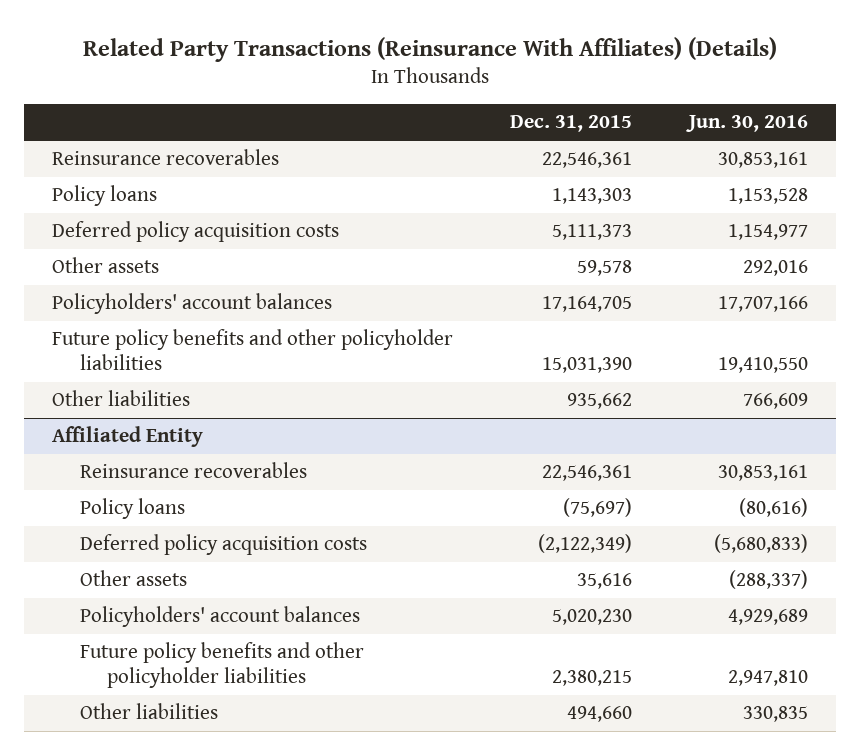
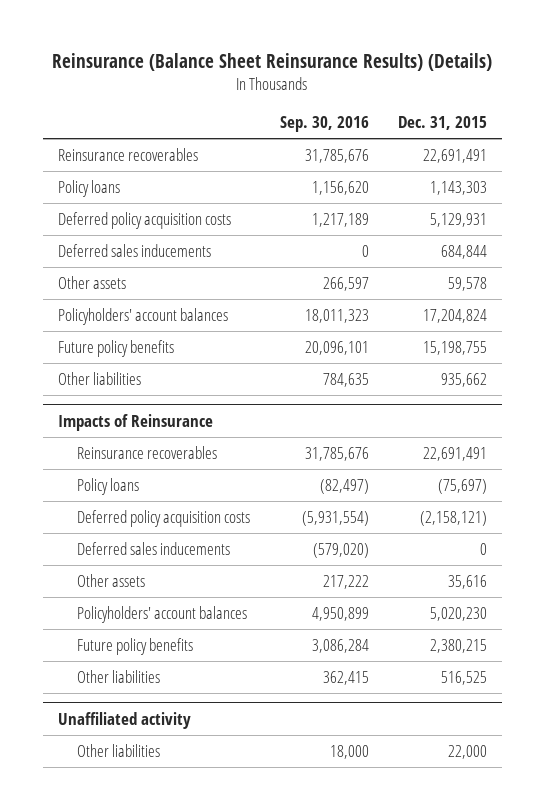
- Related Party Transactions (Reinsurance With Affiliates) (Details)
+ Reinsurance (Balance Sheet Reinsurance Results) (Details)
- | Dec. 31, 2015 | Jun. 30, 2016
+ | Sep. 30, 2016 | Dec. 31, 2015
- Reinsurance recoverables | 22,546,361 | 30,853,161
+ Reinsurance recoverables | 31,785,676 | 22,691,491
- Deferred policy acquisition costs | 5,111,373 | 1,154,977
+ Deferred policy acquisition costs | 1,217,189 | 5,129,931
+ Deferred sales inducements | 0 | 684,844
- Policyholders' account balances | 17,164,705 | 17,707,166
- Future policy benefits and other policyholder liabilities | 15,031,390 | 19,410,550
+ Policyholders' account balances | 18,011,323 | 17,204,824
+ Future policy benefits | 20,096,101 | 15,198,755
- Affiliated Entity
- Reinsurance recoverables | 22,546,361 | 30,853,161
+ Impacts of Reinsurance
+ Reinsurance recoverables | 31,785,676 | 22,691,491
- Deferred policy acquisition costs | (2,122,349) | (5,680,833)
+ Deferred policy acquisition costs | (5,931,554) | (2,158,121)
+ Deferred sales inducements | (579,020) | 0
- Future policy benefits and other policyholder liabilities | 2,380,215 | 2,947,810
- Other liabilities | 494,660 | 330,835
+ Future policy benefits | 3,086,284 | 2,380,215
+ Other liabilities | 362,415 | 516,525
+ Unaffiliated activity
+ Other liabilities | 18,000 | 22,000

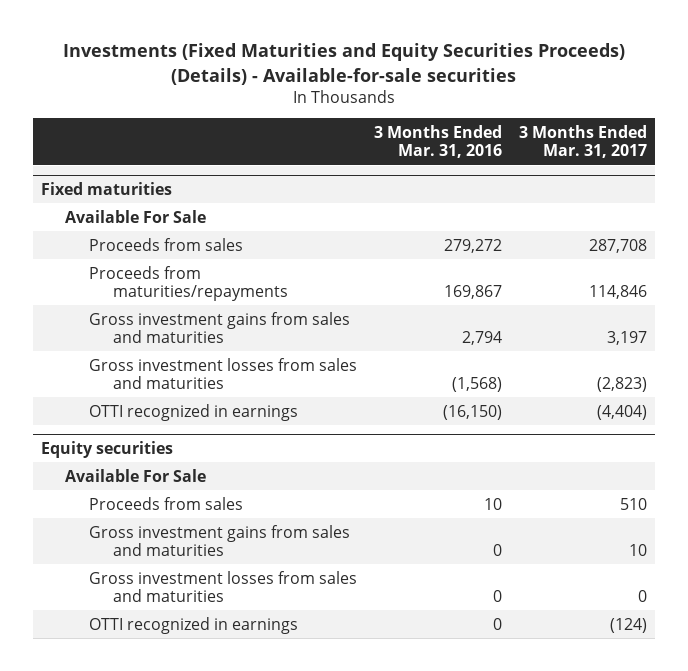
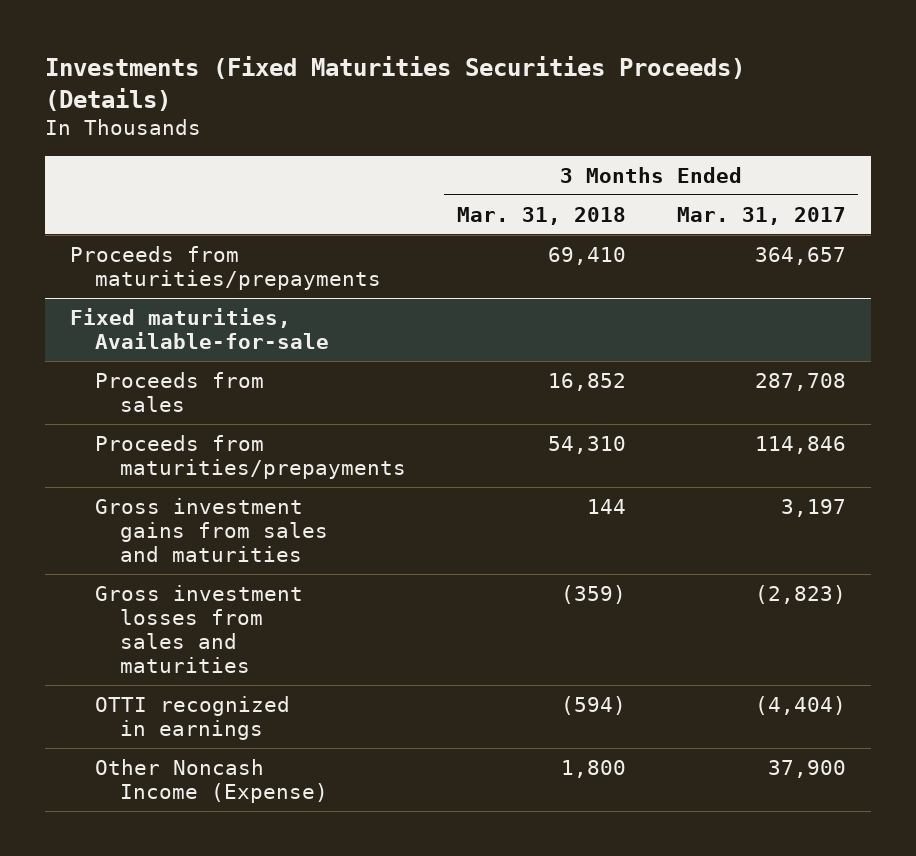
- Investments (Fixed Maturities and Equity Securities Proceeds) (Details) - Available-for-sale securities
+ Investments (Fixed Maturities Securities Proceeds) (Details)
- | 3 Months Ended Mar. 31, 2016 | 3 Months Ended Mar. 31, 2017
+ | 3 Months Ended Mar. 31, 2018 | 3 Months Ended Mar. 31, 2017
- Fixed maturities
- Available For Sale
+ Proceeds from maturities/prepayments | 69,410 | 364,657
+ Fixed maturities, Available-for-sale
- Proceeds from maturities/repayments | 169,867 | 114,846
+ Proceeds from maturities/prepayments | 54,310 | 114,846
- Equity securities
- Available For Sale
- Proceeds from sales | 10 | 510
- Gross investment gains from sales and maturities | 0 | 10
- Gross investment losses from sales and maturities | 0 | 0
- OTTI recognized in earnings | 0 | (124)
+ Other Noncash Income (Expense) | 1,800 | 37,900

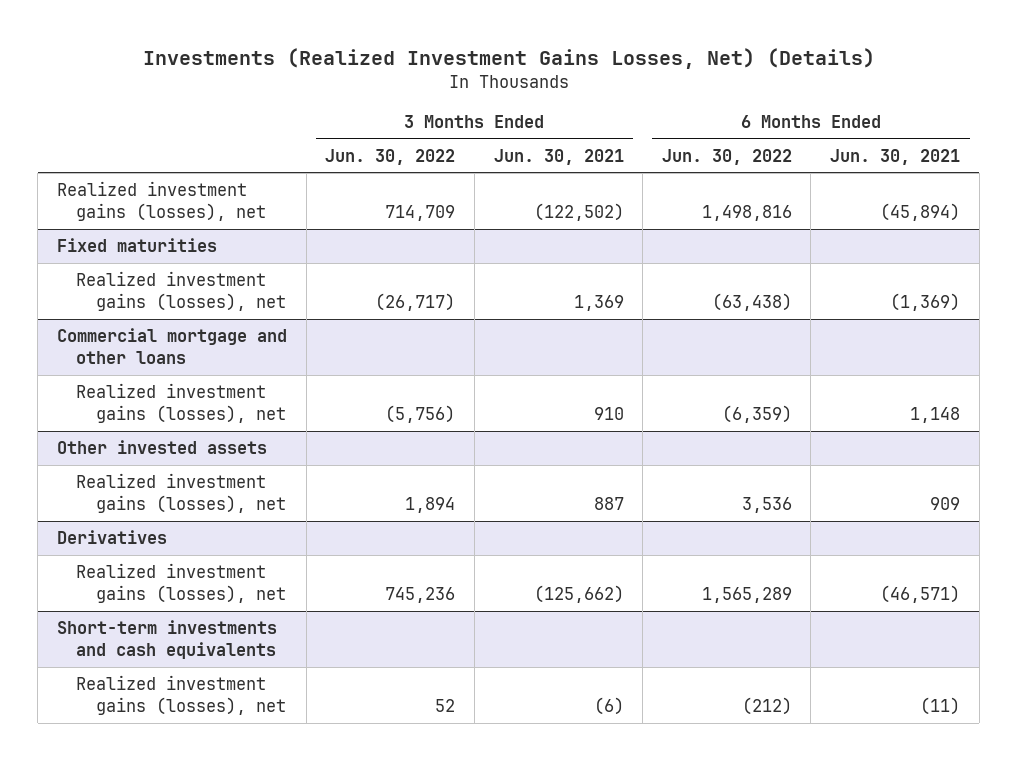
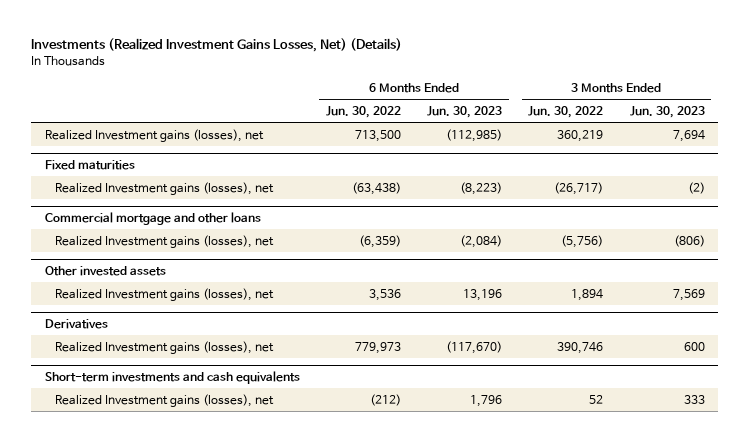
- | 3 Months Ended Jun. 30, 2022 | 3 Months Ended Jun. 30, 2021 | 6 Months Ended Jun. 30, 2022 | 6 Months Ended Jun. 30, 2021
+ | 6 Months Ended Jun. 30, 2022 | 6 Months Ended Jun. 30, 2023 | 3 Months Ended Jun. 30, 2022 | 3 Months Ended Jun. 30, 2023
- Realized investment gains (losses), net | 714,709 | (122,502) | 1,498,816 | (45,894)
+ Realized Investment gains (losses), net | 713,500 | (112,985) | 360,219 | 7,694
@ Fixed maturities
- Realized investment gains (losses), net | (26,717) | 1,369 | (63,438) | (1,369)
+ Realized Investment gains (losses), net | (63,438) | (8,223) | (26,717) | (2)
@ Commercial mortgage and other loans
- Realized investment gains (losses), net | (5,756) | 910 | (6,359) | 1,148
+ Realized Investment gains (losses), net | (6,359) | (2,084) | (5,756) | (806)
@ Other invested assets
- Realized investment gains (losses), net | 1,894 | 887 | 3,536 | 909
+ Realized Investment gains (losses), net | 3,536 | 13,196 | 1,894 | 7,569
@ Derivatives
- Realized investment gains (losses), net | 745,236 | (125,662) | 1,565,289 | (46,571)
+ Realized Investment gains (losses), net | 779,973 | (117,670) | 390,746 | 600
@ Short-term investments and cash equivalents
- Realized investment gains (losses), net | 52 | (6) | (212) | (11)
+ Realized Investment gains (losses), net | (212) | 1,796 | 52 | 333

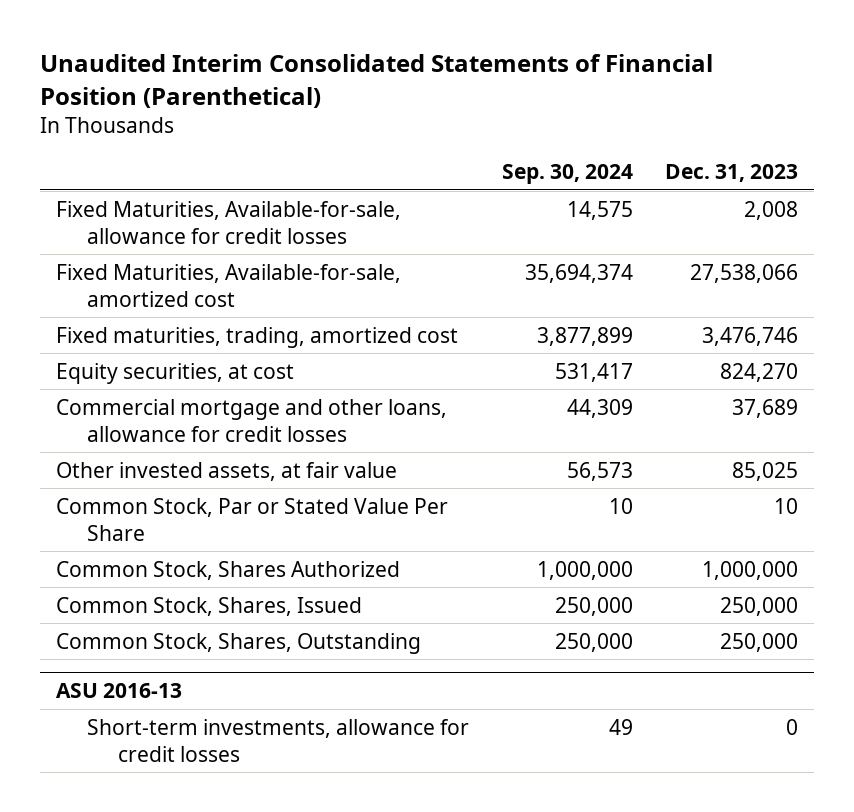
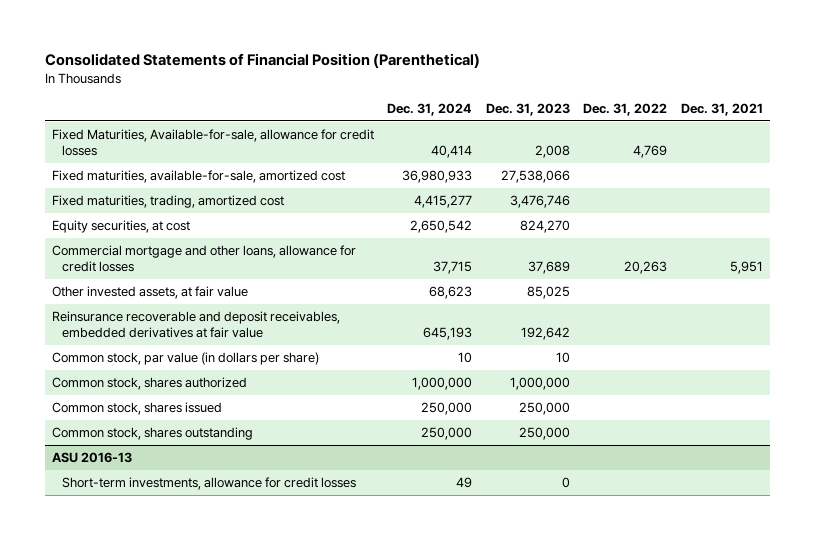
- Unaudited Interim Consolidated Statements of Financial Position (Parenthetical)
+ Consolidated Statements of Financial Position (Parenthetical)
- | Sep. 30, 2024 | Dec. 31, 2023
+ | Dec. 31, 2024 | Dec. 31, 2023 | Dec. 31, 2022 | Dec. 31, 2021
- Fixed Maturities, Available-for-sale, amortized cost | 35,694,374 | 27,538,066
+ Fixed maturities, available-for-sale, amortized cost | 36,980,933 | 27,538,066 | |
- Common Stock, Par or Stated Value Per Share | 10 | 10
- Common Stock, Shares Authorized | 1,000,000 | 1,000,000
- Common Stock, Shares, Issued | 250,000 | 250,000
- Common Stock, Shares, Outstanding | 250,000 | 250,000
+ Reinsurance recoverable and deposit receivables, embedded derivatives at fair value | 645,193 | 192,642 | |
+ Common stock, par value (in dollars per share) | 10 | 10 | |
+ Common stock, shares authorized | 1,000,000 | 1,000,000 | |
+ Common stock, shares issued | 250,000 | 250,000 | |
+ Common stock, shares outstanding | 250,000 | 250,000 | |

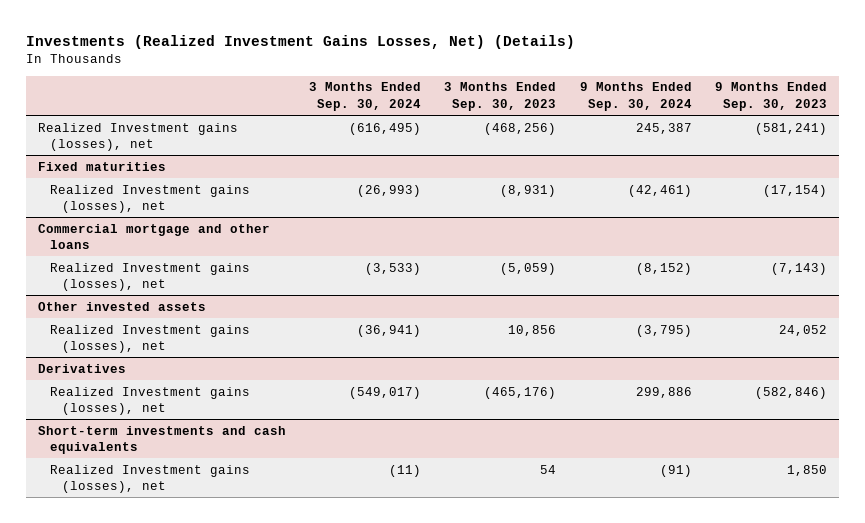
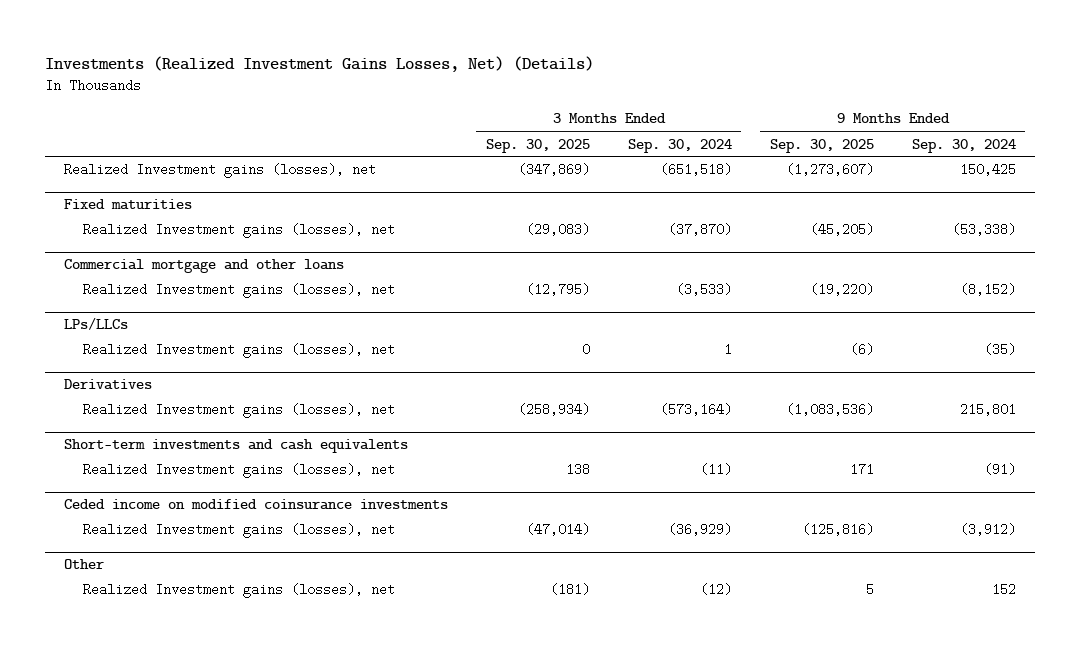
- | 3 Months Ended Sep. 30, 2024 | 3 Months Ended Sep. 30, 2023 | 9 Months Ended Sep. 30, 2024 | 9 Months Ended Sep. 30, 2023
+ | 3 Months Ended Sep. 30, 2025 | 3 Months Ended Sep. 30, 2024 | 9 Months Ended Sep. 30, 2025 | 9 Months Ended Sep. 30, 2024
- Realized Investment gains (losses), net | (616,495) | (468,256) | 245,387 | (581,241)
+ Realized Investment gains (losses), net | (347,869) | (651,518) | (1,273,607) | 150,425
@ Fixed maturities
- Realized Investment gains (losses), net | (26,993) | (8,931) | (42,461) | (17,154)
+ Realized Investment gains (losses), net | (29,083) | (37,870) | (45,205) | (53,338)
- Other invested assets
- Realized Investment gains (losses), net | (36,941) | 10,856 | (3,795) | 24,052
+ LPs/LLCs
+ Realized Investment gains (losses), net | 0 | 1 | (6) | (35)
@ Derivatives
- Realized Investment gains (losses), net | (549,017) | (465,176) | 299,886 | (582,846)
+ Realized Investment gains (losses), net | (258,934) | (573,164) | (1,083,536) | 215,801
+ Ceded income on modified coinsurance investments
+ Realized Investment gains (losses), net | (47,014) | (36,929) | (125,816) | (3,912)
+ Other
+ Realized Investment gains (losses), net | (181) | (12) | 5 | 152

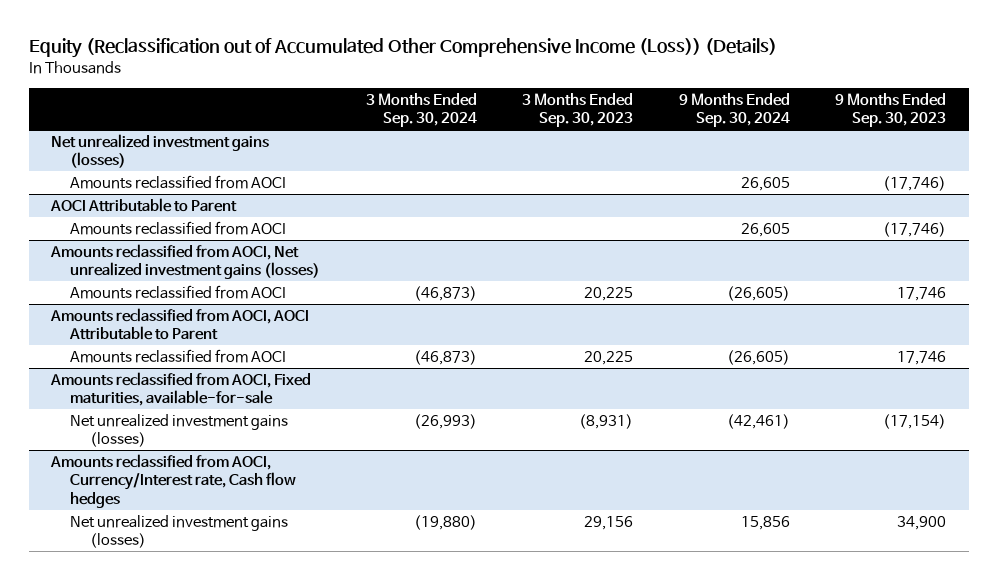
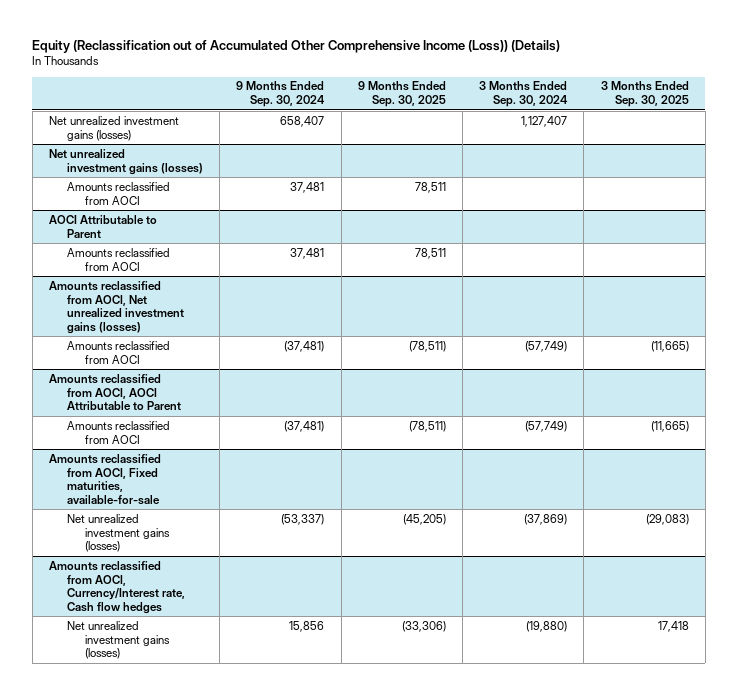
- | 3 Months Ended Sep. 30, 2024 | 3 Months Ended Sep. 30, 2023 | 9 Months Ended Sep. 30, 2024 | 9 Months Ended Sep. 30, 2023
+ | 9 Months Ended Sep. 30, 2024 | 9 Months Ended Sep. 30, 2025 | 3 Months Ended Sep. 30, 2024 | 3 Months Ended Sep. 30, 2025
+ Net unrealized investment gains (losses) | 658,407 | | 1,127,407 |
@ Net unrealized investment gains (losses)
- Amounts reclassified from AOCI | | | 26,605 | (17,746)
+ Amounts reclassified from AOCI | 37,481 | 78,511 | |
@ AOCI Attributable to Parent
- Amounts reclassified from AOCI | | | 26,605 | (17,746)
+ Amounts reclassified from AOCI | 37,481 | 78,511 | |
@ Amounts reclassified from AOCI, Net unrealized investment gains (losses)
- Amounts reclassified from AOCI | (46,873) | 20,225 | (26,605) | 17,746
+ Amounts reclassified from AOCI | (37,481) | (78,511) | (57,749) | (11,665)
@ Amounts reclassified from AOCI, AOCI Attributable to Parent
- Amounts reclassified from AOCI | (46,873) | 20,225 | (26,605) | 17,746
+ Amounts reclassified from AOCI | (37,481) | (78,511) | (57,749) | (11,665)
@ Amounts reclassified from AOCI, Fixed maturities, available-for-sale
- Net unrealized investment gains (losses) | (26,993) | (8,931) | (42,461) | (17,154)
+ Net unrealized investment gains (losses) | (53,337) | (45,205) | (37,869) | (29,083)

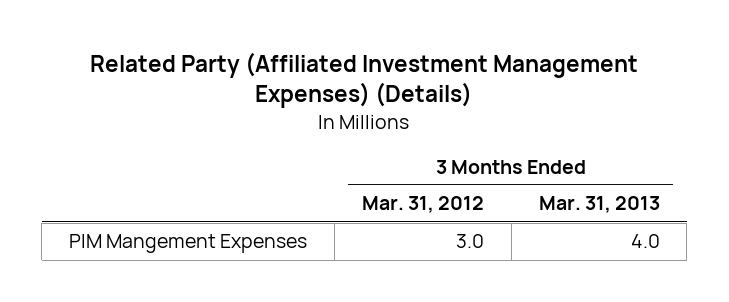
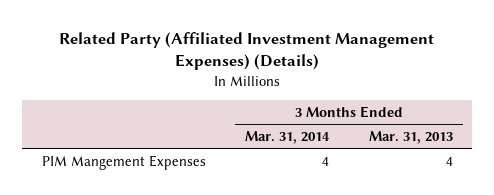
- | 3 Months Ended Mar. 31, 2012 | 3 Months Ended Mar. 31, 2013
+ | 3 Months Ended Mar. 31, 2014 | 3 Months Ended Mar. 31, 2013
- PIM Mangement Expenses | 3.0 | 4.0
+ PIM Mangement Expenses | 4 | 4

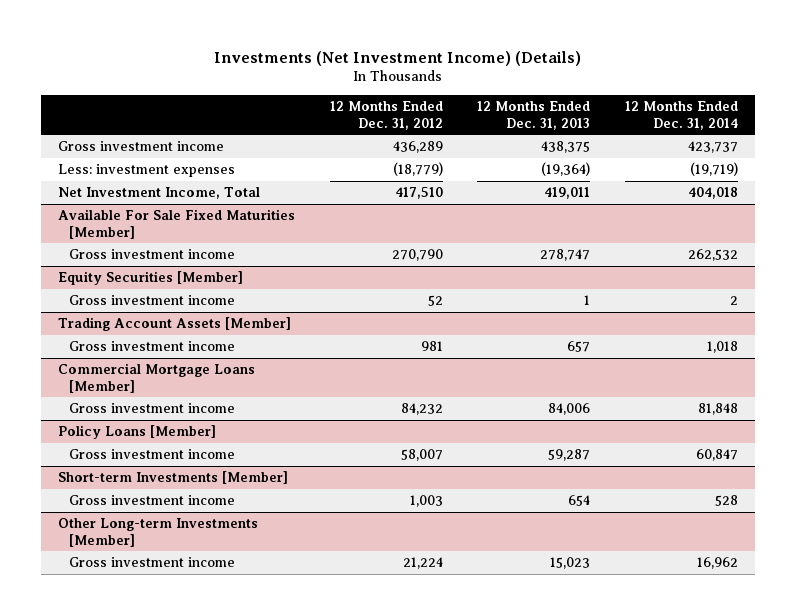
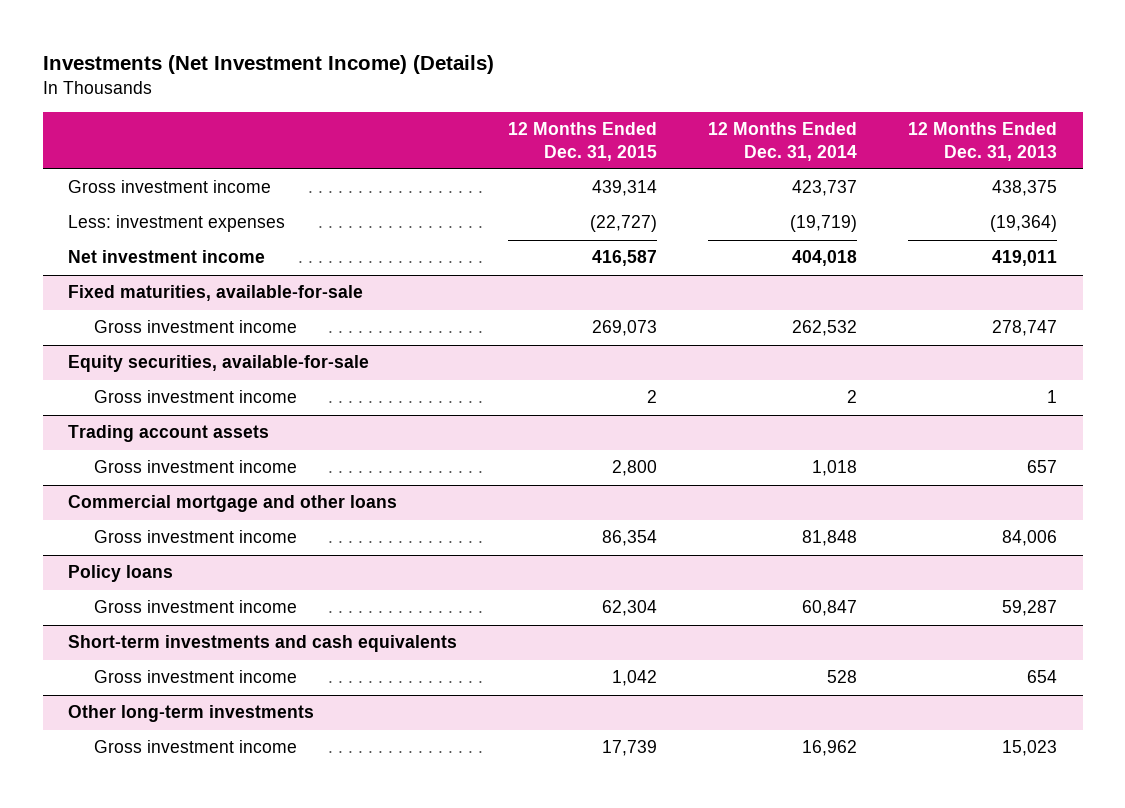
- | 12 Months Ended Dec. 31, 2012 | 12 Months Ended Dec. 31, 2013 | 12 Months Ended Dec. 31, 2014
+ | 12 Months Ended Dec. 31, 2015 | 12 Months Ended Dec. 31, 2014 | 12 Months Ended Dec. 31, 2013
- Net Investment Income, Total | 417,510 | 419,011 | 404,018
- Available For Sale Fixed Maturities [Member]
+ Net investment income | 416,587 | 404,018 | 419,011
+ Fixed maturities, available-for-sale
- Equity Securities [Member]
+ Equity securities, available-for-sale
- Trading Account Assets [Member]
+ Trading account assets
- Commercial Mortgage Loans [Member]
+ Commercial mortgage and other loans
- Policy Loans [Member]
+ Policy loans
- Short-term Investments [Member]
+ Short-term investments and cash equivalents
- Other Long-term Investments [Member]
+ Other long-term investments

